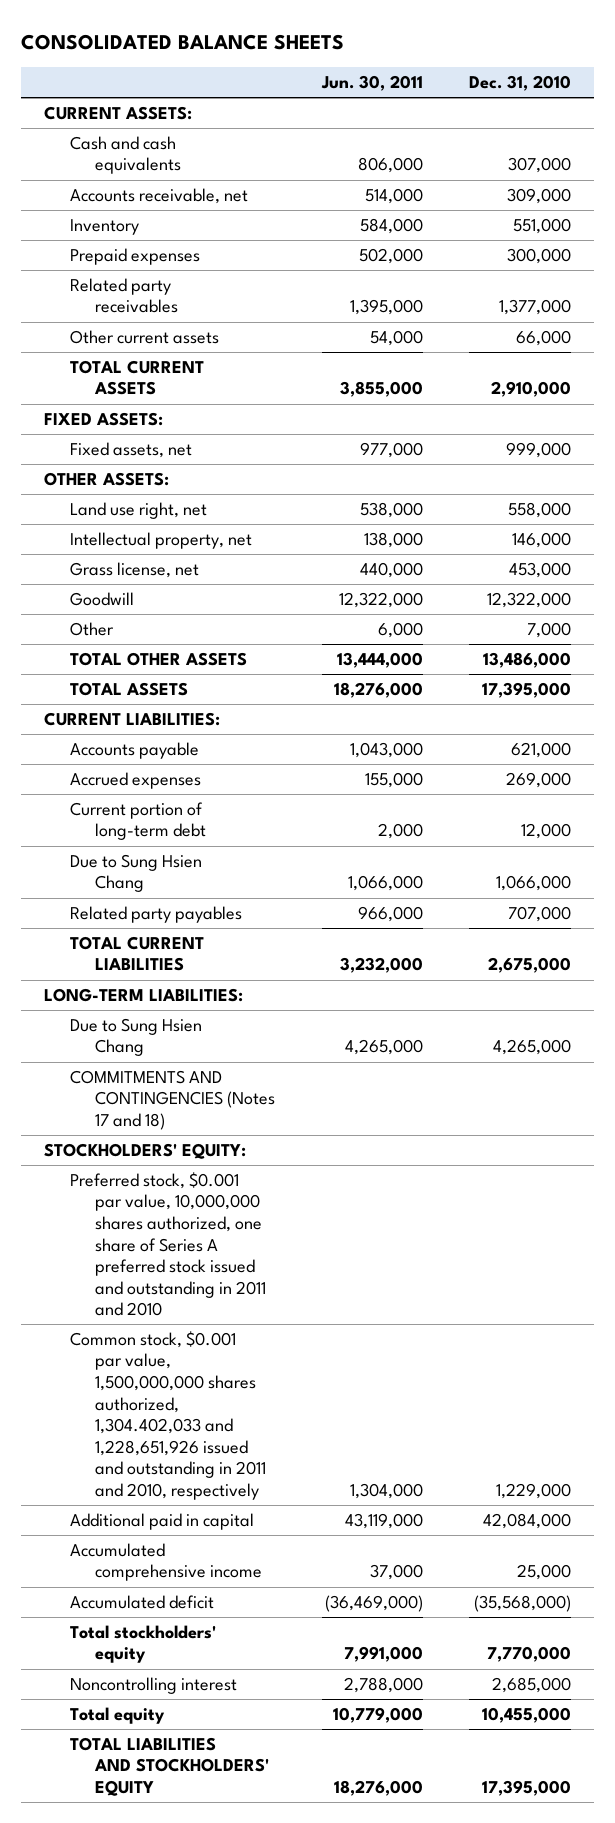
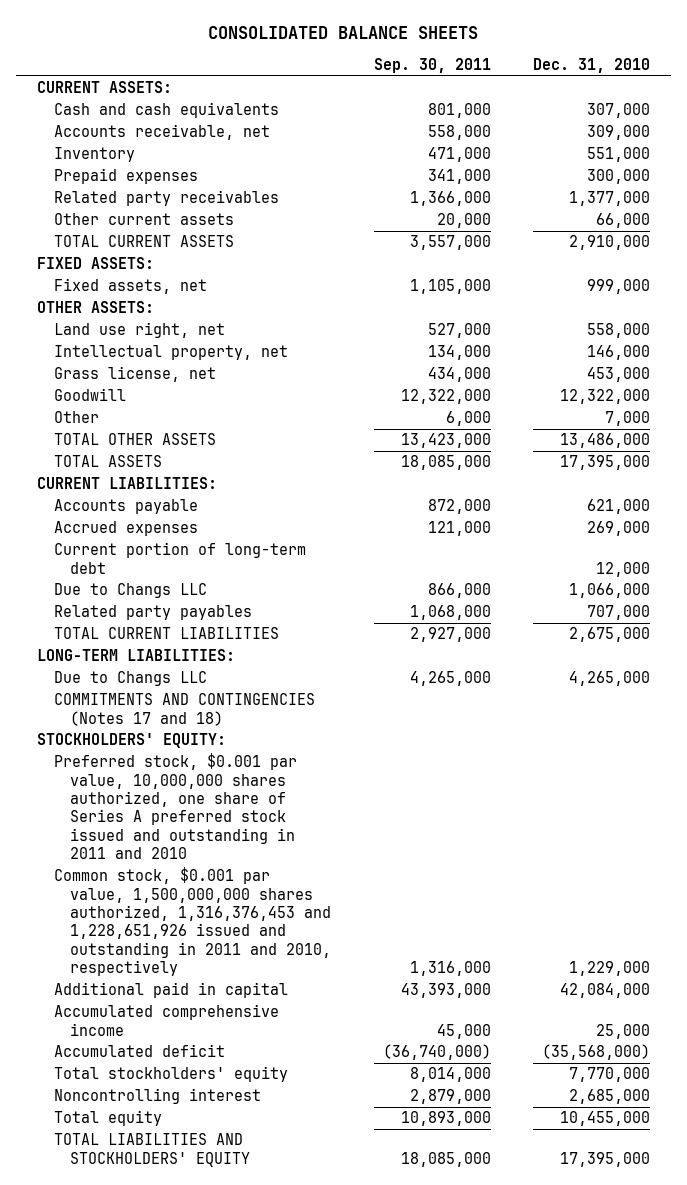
- | Jun. 30, 2011 | Dec. 31, 2010
+ | Sep. 30, 2011 | Dec. 31, 2010
- Due to Sung Hsien Chang | 1,066,000 | 1,066,000
+ Due to Changs LLC | 866,000 | 1,066,000
- Due to Sung Hsien Chang | 4,265,000 | 4,265,000
+ Due to Changs LLC | 4,265,000 | 4,265,000
- Common stock, $0.001 par value, 1,500,000,000 shares authorized, 1,304.402,033 and 1,228,651,926 issued and outstanding in 2011 and 2010, respectively | 1,304,000 | 1,229,000
+ Common stock, $0.001 par value, 1,500,000,000 shares authorized, 1,316,376,453 and 1,228,651,926 issued and outstanding in 2011 and 2010, respectively | 1,316,000 | 1,229,000

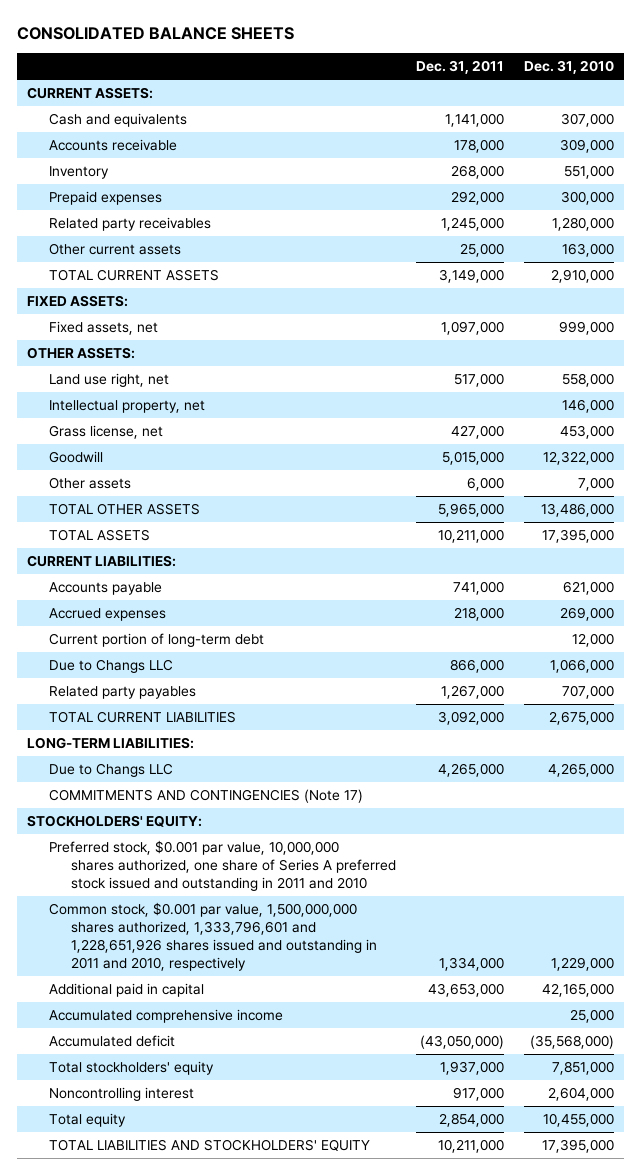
- | Sep. 30, 2011 | Dec. 31, 2010
+ | Dec. 31, 2011 | Dec. 31, 2010
- Cash and cash equivalents | 801,000 | 307,000
- Accounts receivable, net | 558,000 | 309,000
+ Cash and equivalents | 1,141,000 | 307,000
+ Accounts receivable | 178,000 | 309,000
- Related party receivables | 1,366,000 | 1,377,000
- Other current assets | 20,000 | 66,000
+ Related party receivables | 1,245,000 | 1,280,000
+ Other current assets | 25,000 | 163,000
- Other | 6,000 | 7,000
+ Other assets | 6,000 | 7,000
- COMMITMENTS AND CONTINGENCIES (Notes 17 and 18)
+ COMMITMENTS AND CONTINGENCIES (Note 17)
- Common stock, $0.001 par value, 1,500,000,000 shares authorized, 1,316,376,453 and 1,228,651,926 issued and outstanding in 2011 and 2010, respectively | 1,316,000 | 1,229,000
- Additional paid in capital | 43,393,000 | 42,084,000
+ Common stock, $0.001 par value, 1,500,000,000 shares authorized, 1,333,796,601 and 1,228,651,926 shares issued and outstanding in 2011 and 2010, respectively | 1,334,000 | 1,229,000
+ Additional paid in capital | 43,653,000 | 42,165,000
- Total stockholders' equity | 8,014,000 | 7,770,000
- Noncontrolling interest | 2,879,000 | 2,685,000
+ Total stockholders' equity | 1,937,000 | 7,851,000
+ Noncontrolling interest | 917,000 | 2,604,000

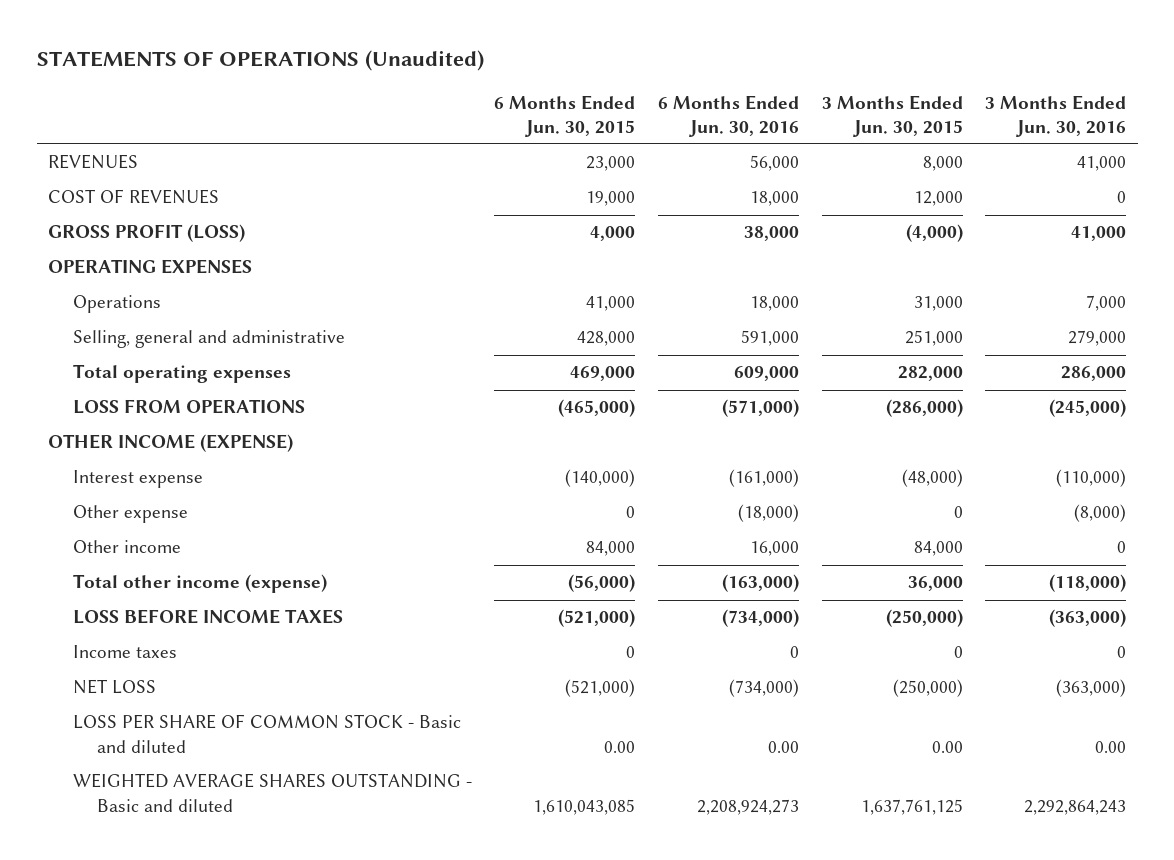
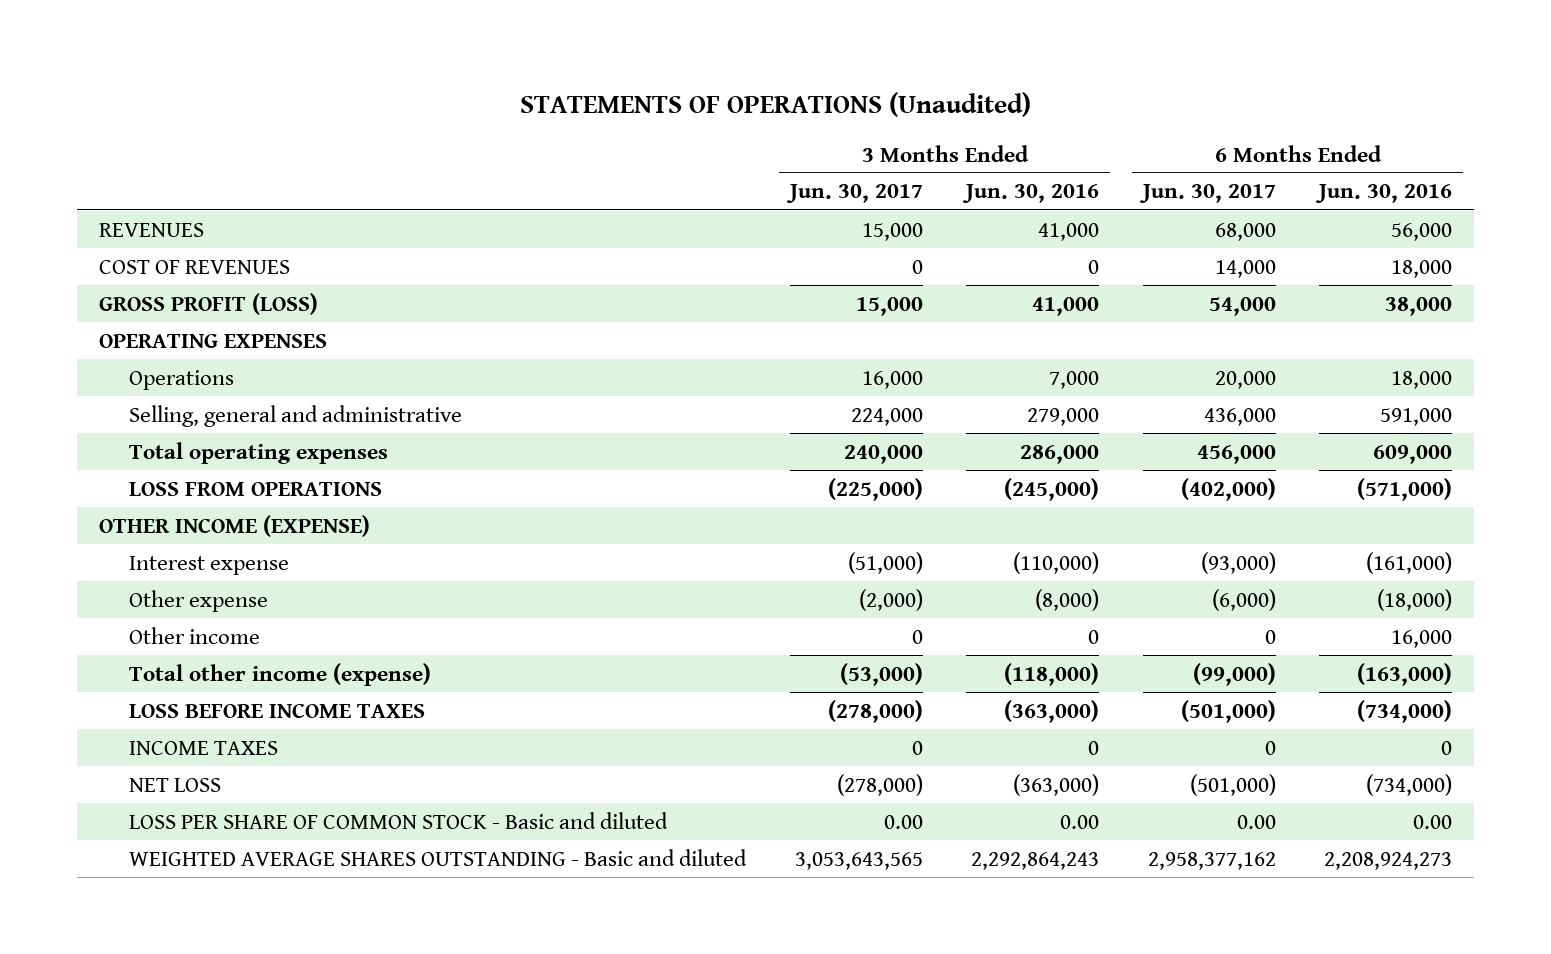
- | 6 Months Ended Jun. 30, 2015 | 6 Months Ended Jun. 30, 2016 | 3 Months Ended Jun. 30, 2015 | 3 Months Ended Jun. 30, 2016
+ | 3 Months Ended Jun. 30, 2017 | 3 Months Ended Jun. 30, 2016 | 6 Months Ended Jun. 30, 2017 | 6 Months Ended Jun. 30, 2016
- Income taxes | 0 | 0 | 0 | 0
+ INCOME TAXES | 0 | 0 | 0 | 0

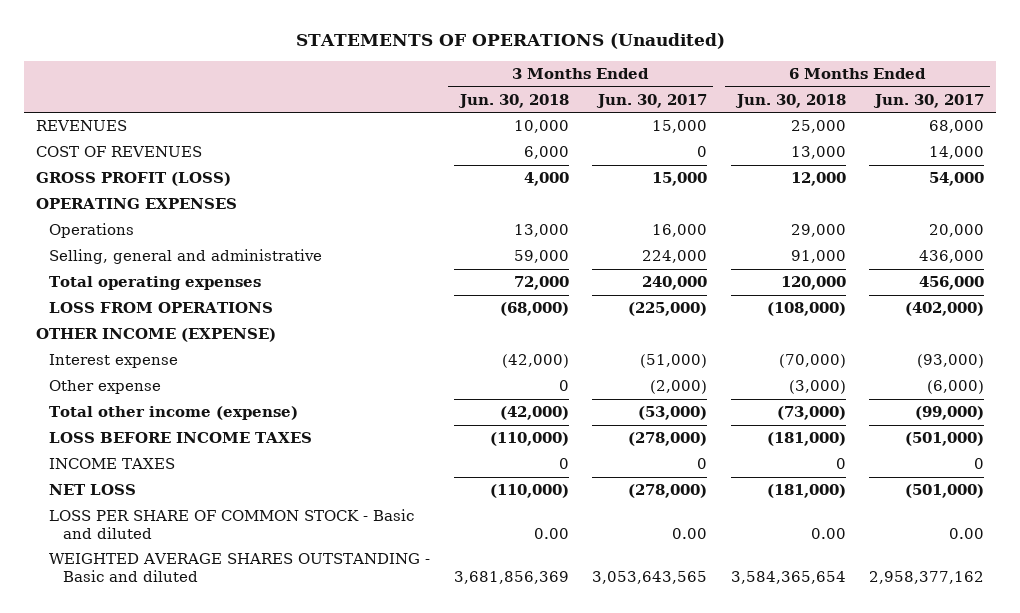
- | 3 Months Ended Jun. 30, 2017 | 3 Months Ended Jun. 30, 2016 | 6 Months Ended Jun. 30, 2017 | 6 Months Ended Jun. 30, 2016
+ | 3 Months Ended Jun. 30, 2018 | 3 Months Ended Jun. 30, 2017 | 6 Months Ended Jun. 30, 2018 | 6 Months Ended Jun. 30, 2017
- Other income | 0 | 0 | 0 | 16,000

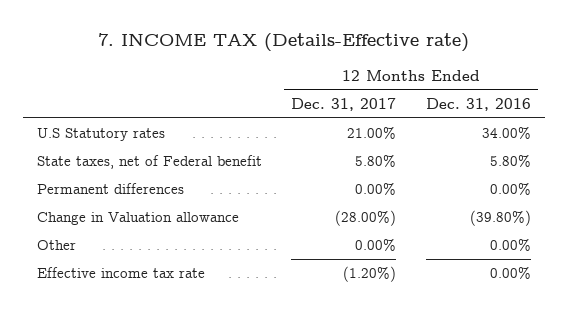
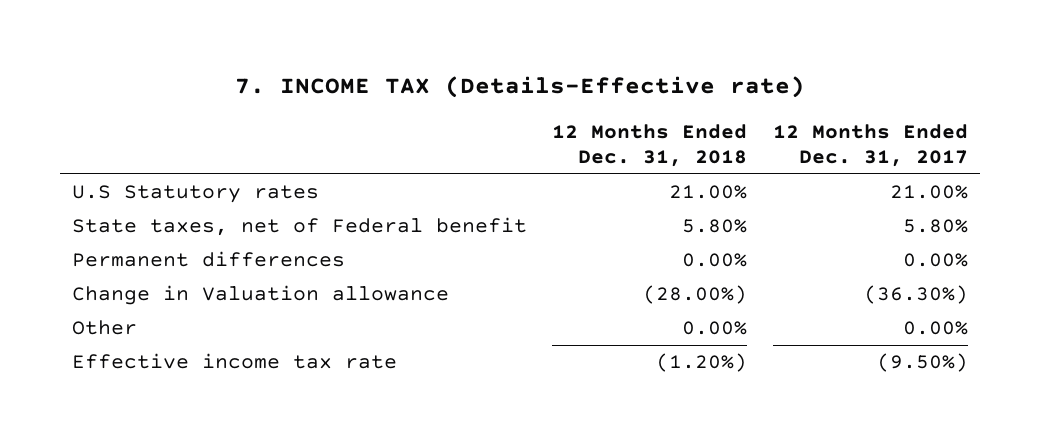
- | 12 Months Ended Dec. 31, 2017 | 12 Months Ended Dec. 31, 2016
+ | 12 Months Ended Dec. 31, 2018 | 12 Months Ended Dec. 31, 2017
- Change in Valuation allowance | (28.00%) | (39.80%)
+ Change in Valuation allowance | (28.00%) | (36.30%)
- Effective income tax rate | (1.20%) | 0.00%
+ Effective income tax rate | (1.20%) | (9.50%)

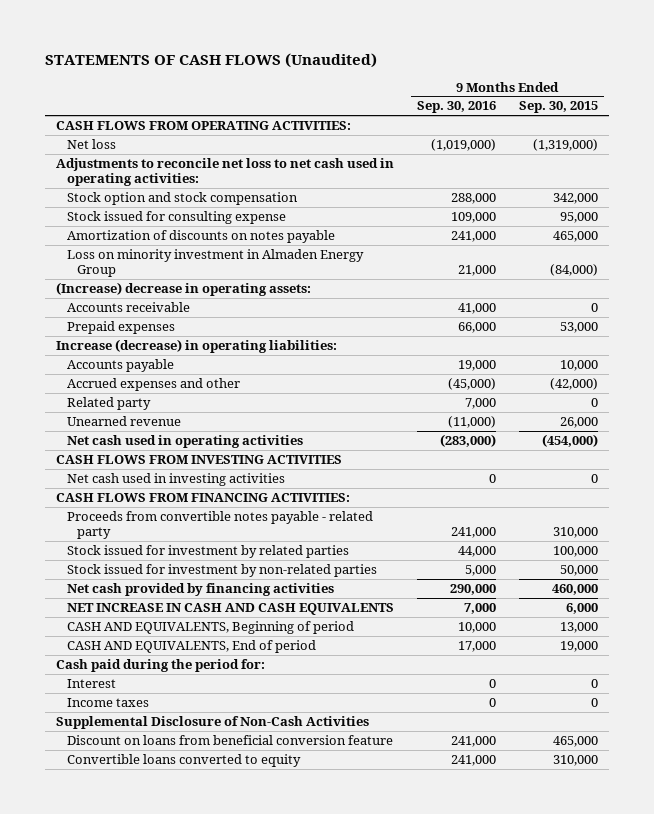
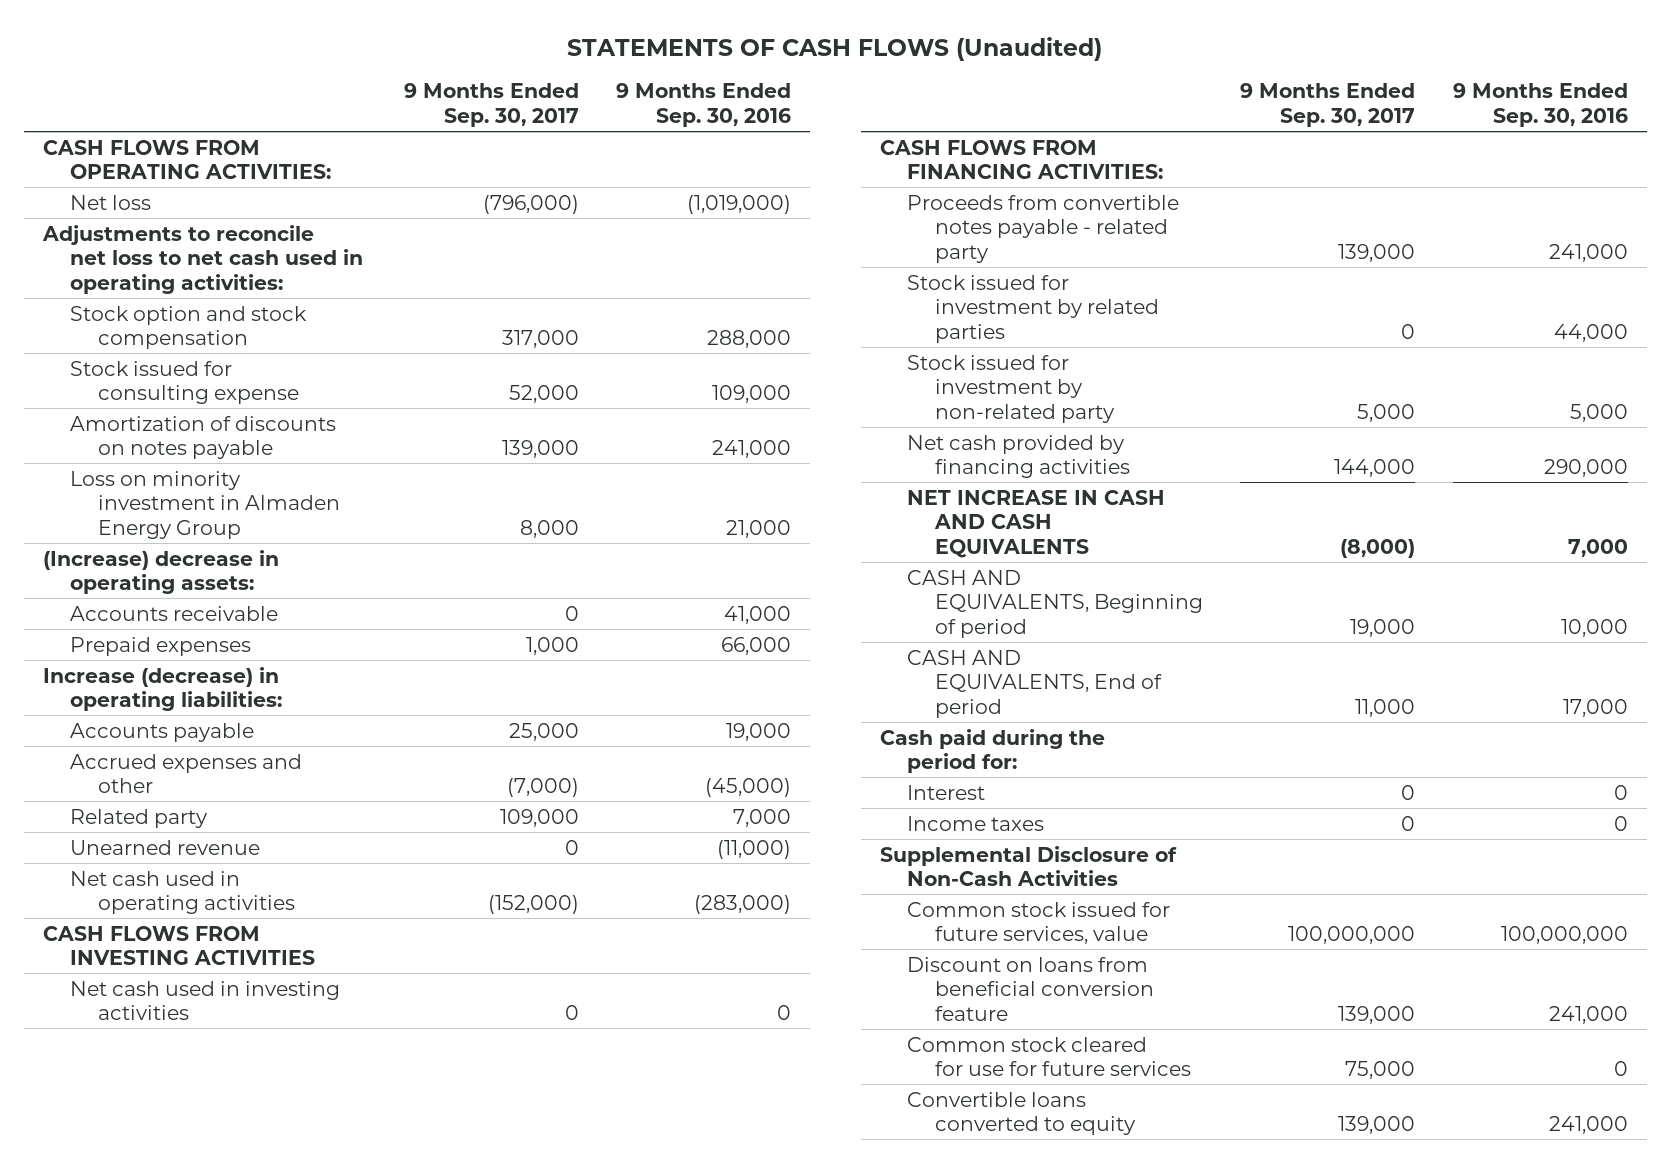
- | 9 Months Ended Sep. 30, 2016 | 9 Months Ended Sep. 30, 2015
+ | 9 Months Ended Sep. 30, 2017 | 9 Months Ended Sep. 30, 2016
- Stock issued for investment by non-related parties | 5,000 | 50,000
+ Stock issued for investment by non-related party | 5,000 | 5,000
+ Common stock issued for future services, value | 100,000,000 | 100,000,000
+ Common stock cleared for use for future services | 75,000 | 0

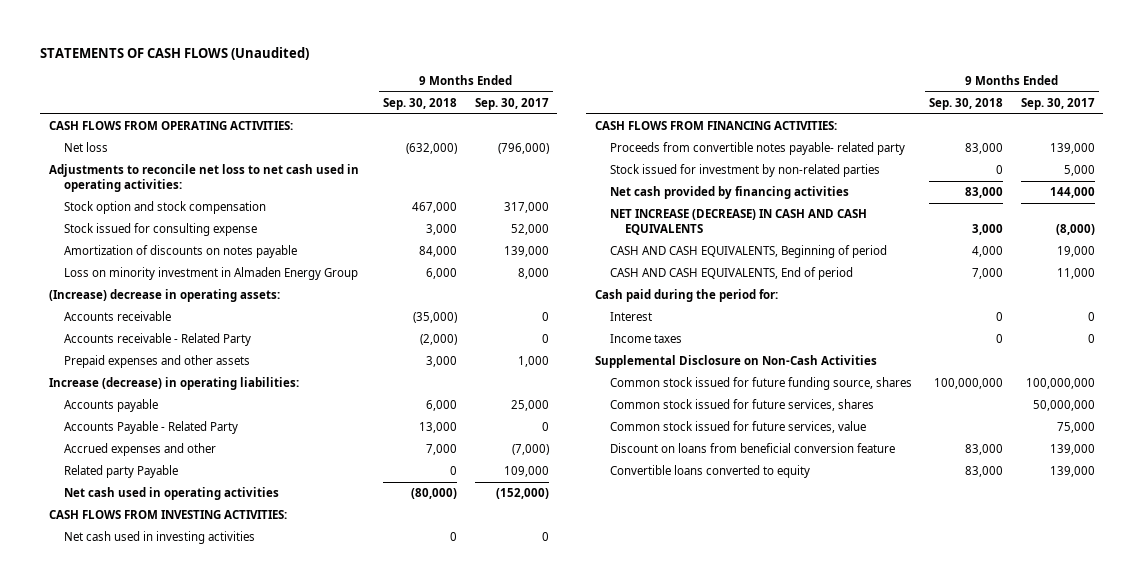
- | 9 Months Ended Sep. 30, 2017 | 9 Months Ended Sep. 30, 2016
+ | 9 Months Ended Sep. 30, 2018 | 9 Months Ended Sep. 30, 2017
- Prepaid expenses | 1,000 | 66,000
+ Accounts receivable - Related Party | (2,000) | 0
+ Prepaid expenses and other assets | 3,000 | 1,000
+ Accounts Payable - Related Party | 13,000 | 0
- Related party | 109,000 | 7,000
- Unearned revenue | 0 | (11,000)
+ Related party Payable | 0 | 109,000
- CASH FLOWS FROM INVESTING ACTIVITIES
+ CASH FLOWS FROM INVESTING ACTIVITIES:
- Proceeds from convertible notes payable - related party | 139,000 | 241,000
- Stock issued for investment by related parties | 0 | 44,000
- Stock issued for investment by non-related party | 5,000 | 5,000
+ Proceeds from convertible notes payable- related party | 83,000 | 139,000
+ Stock issued for investment by non-related parties | 0 | 5,000
- NET INCREASE IN CASH AND CASH EQUIVALENTS | (8,000) | 7,000
- CASH AND EQUIVALENTS, Beginning of period | 19,000 | 10,000
- CASH AND EQUIVALENTS, End of period | 11,000 | 17,000
+ NET INCREASE (DECREASE) IN CASH AND CASH EQUIVALENTS | 3,000 | (8,000)
+ CASH AND CASH EQUIVALENTS, Beginning of period | 4,000 | 19,000
+ CASH AND CASH EQUIVALENTS, End of period | 7,000 | 11,000
- Supplemental Disclosure of Non-Cash Activities
- Common stock issued for future services, value | 100,000,000 | 100,000,000
+ Supplemental Disclosure on Non-Cash Activities
+ Common stock issued for future funding source, shares | 100,000,000 | 100,000,000
+ Common stock issued for future services, shares | | 50,000,000
+ Common stock issued for future services, value | | 75,000
- Common stock cleared for use for future services | 75,000 | 0

